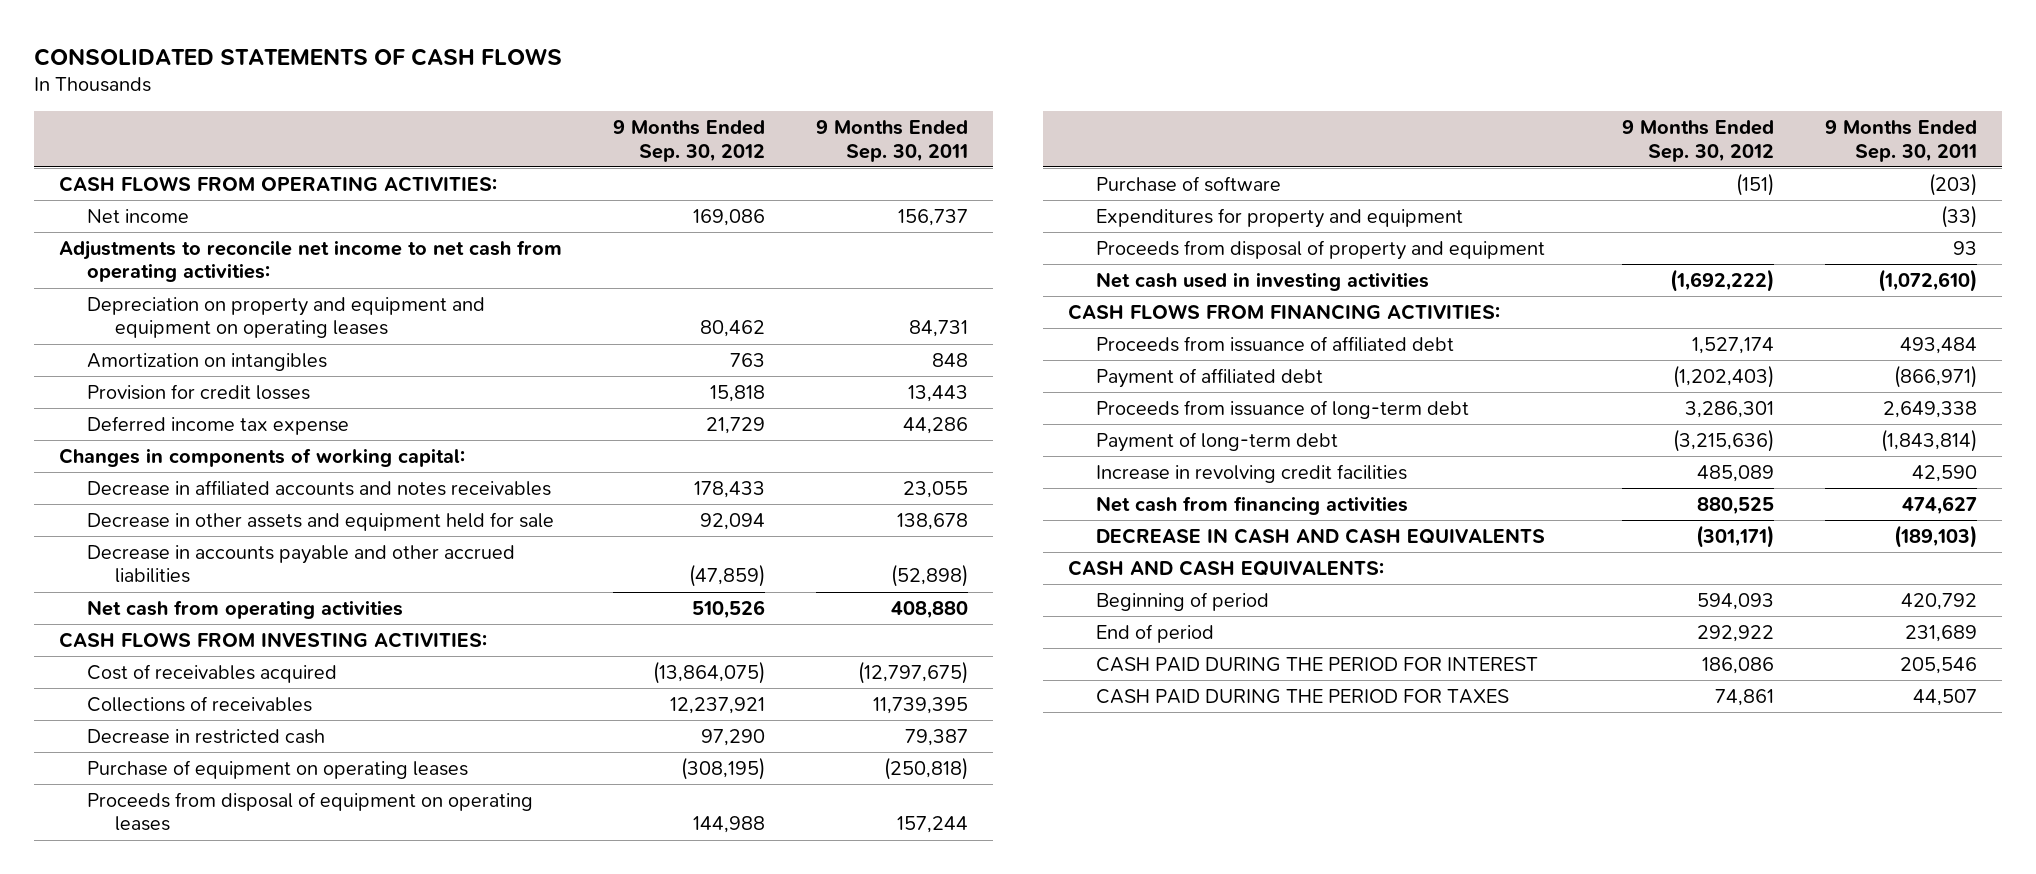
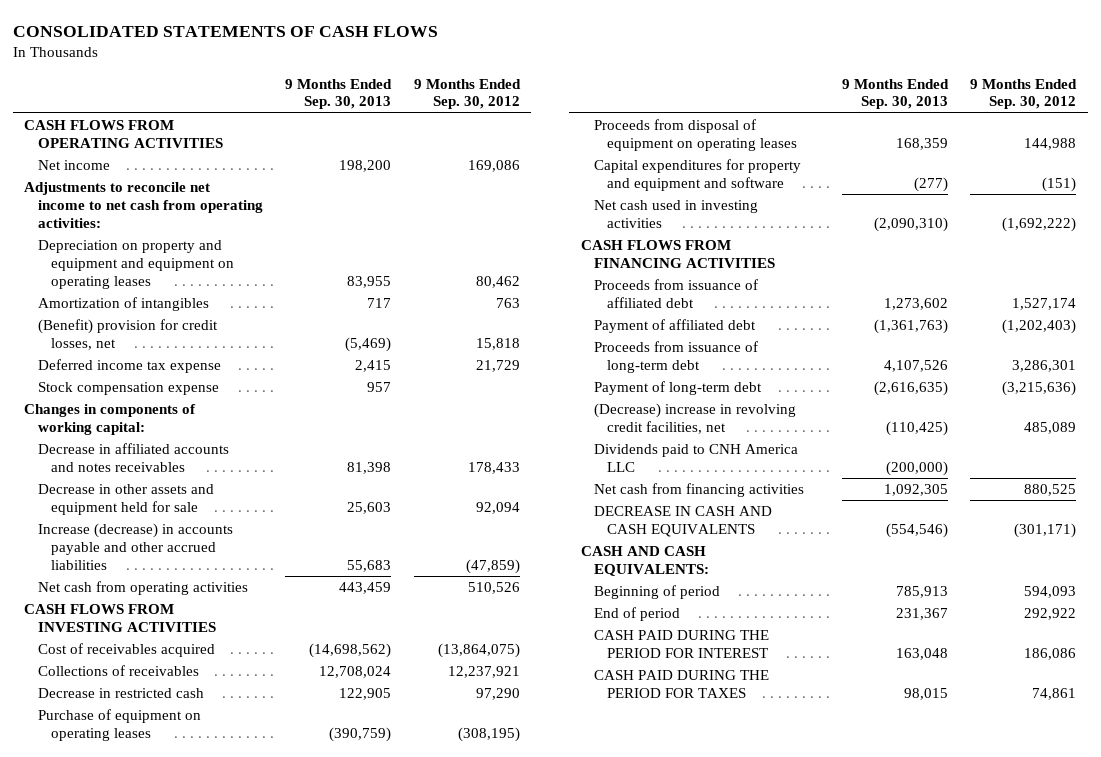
- | 9 Months Ended Sep. 30, 2012 | 9 Months Ended Sep. 30, 2011
+ | 9 Months Ended Sep. 30, 2013 | 9 Months Ended Sep. 30, 2012
- CASH FLOWS FROM OPERATING ACTIVITIES:
+ CASH FLOWS FROM OPERATING ACTIVITIES
- Amortization on intangibles | 763 | 848
- Provision for credit losses | 15,818 | 13,443
+ Amortization of intangibles | 717 | 763
+ (Benefit) provision for credit losses, net | (5,469) | 15,818
+ Stock compensation expense | 957 |
- Decrease in accounts payable and other accrued liabilities | (47,859) | (52,898)
+ Increase (decrease) in accounts payable and other accrued liabilities | 55,683 | (47,859)
- CASH FLOWS FROM INVESTING ACTIVITIES:
+ CASH FLOWS FROM INVESTING ACTIVITIES
- Purchase of software | (151) | (203)
- Expenditures for property and equipment | | (33)
- Proceeds from disposal of property and equipment | | 93
+ Capital expenditures for property and equipment and software | (277) | (151)
- CASH FLOWS FROM FINANCING ACTIVITIES:
+ CASH FLOWS FROM FINANCING ACTIVITIES
- Increase in revolving credit facilities | 485,089 | 42,590
+ (Decrease) increase in revolving credit facilities, net | (110,425) | 485,089
+ Dividends paid to CNH America LLC | (200,000) |

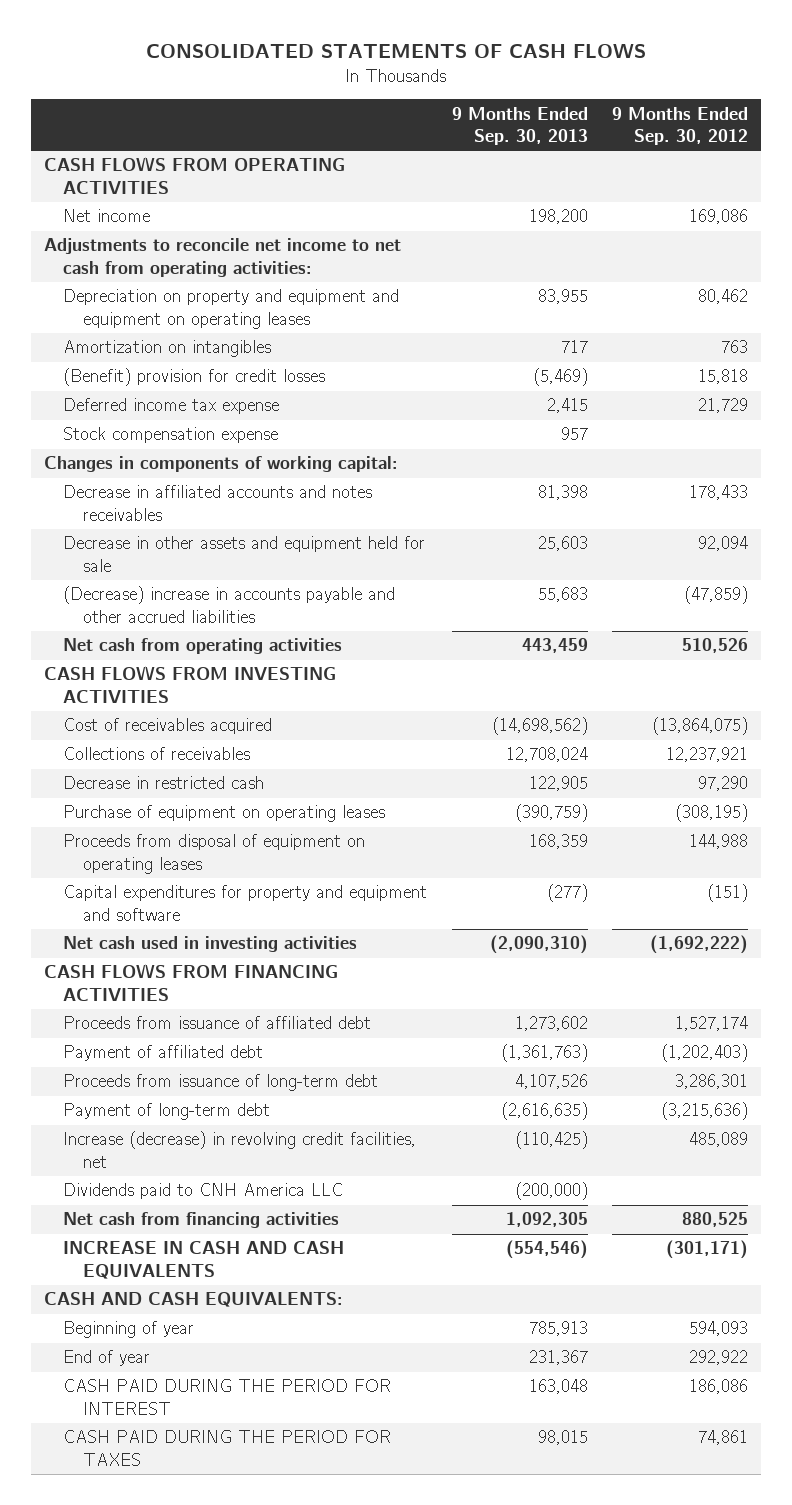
- Amortization of intangibles | 717 | 763
- (Benefit) provision for credit losses, net | (5,469) | 15,818
+ Amortization on intangibles | 717 | 763
+ (Benefit) provision for credit losses | (5,469) | 15,818
- Increase (decrease) in accounts payable and other accrued liabilities | 55,683 | (47,859)
+ (Decrease) increase in accounts payable and other accrued liabilities | 55,683 | (47,859)
- (Decrease) increase in revolving credit facilities, net | (110,425) | 485,089
+ Increase (decrease) in revolving credit facilities, net | (110,425) | 485,089
- DECREASE IN CASH AND CASH EQUIVALENTS | (554,546) | (301,171)
+ INCREASE IN CASH AND CASH EQUIVALENTS | (554,546) | (301,171)
- Beginning of period | 785,913 | 594,093
- End of period | 231,367 | 292,922
+ Beginning of year | 785,913 | 594,093
+ End of year | 231,367 | 292,922

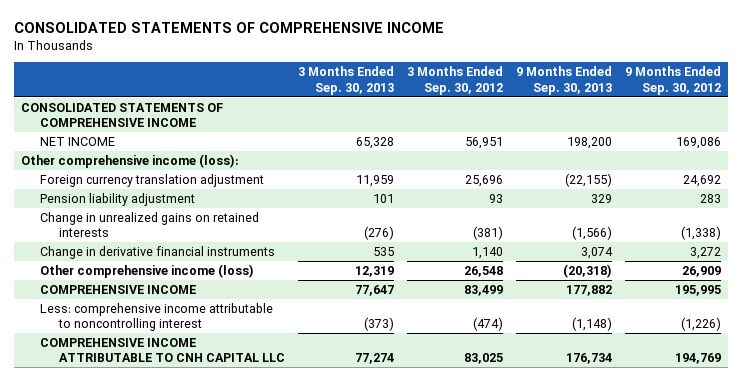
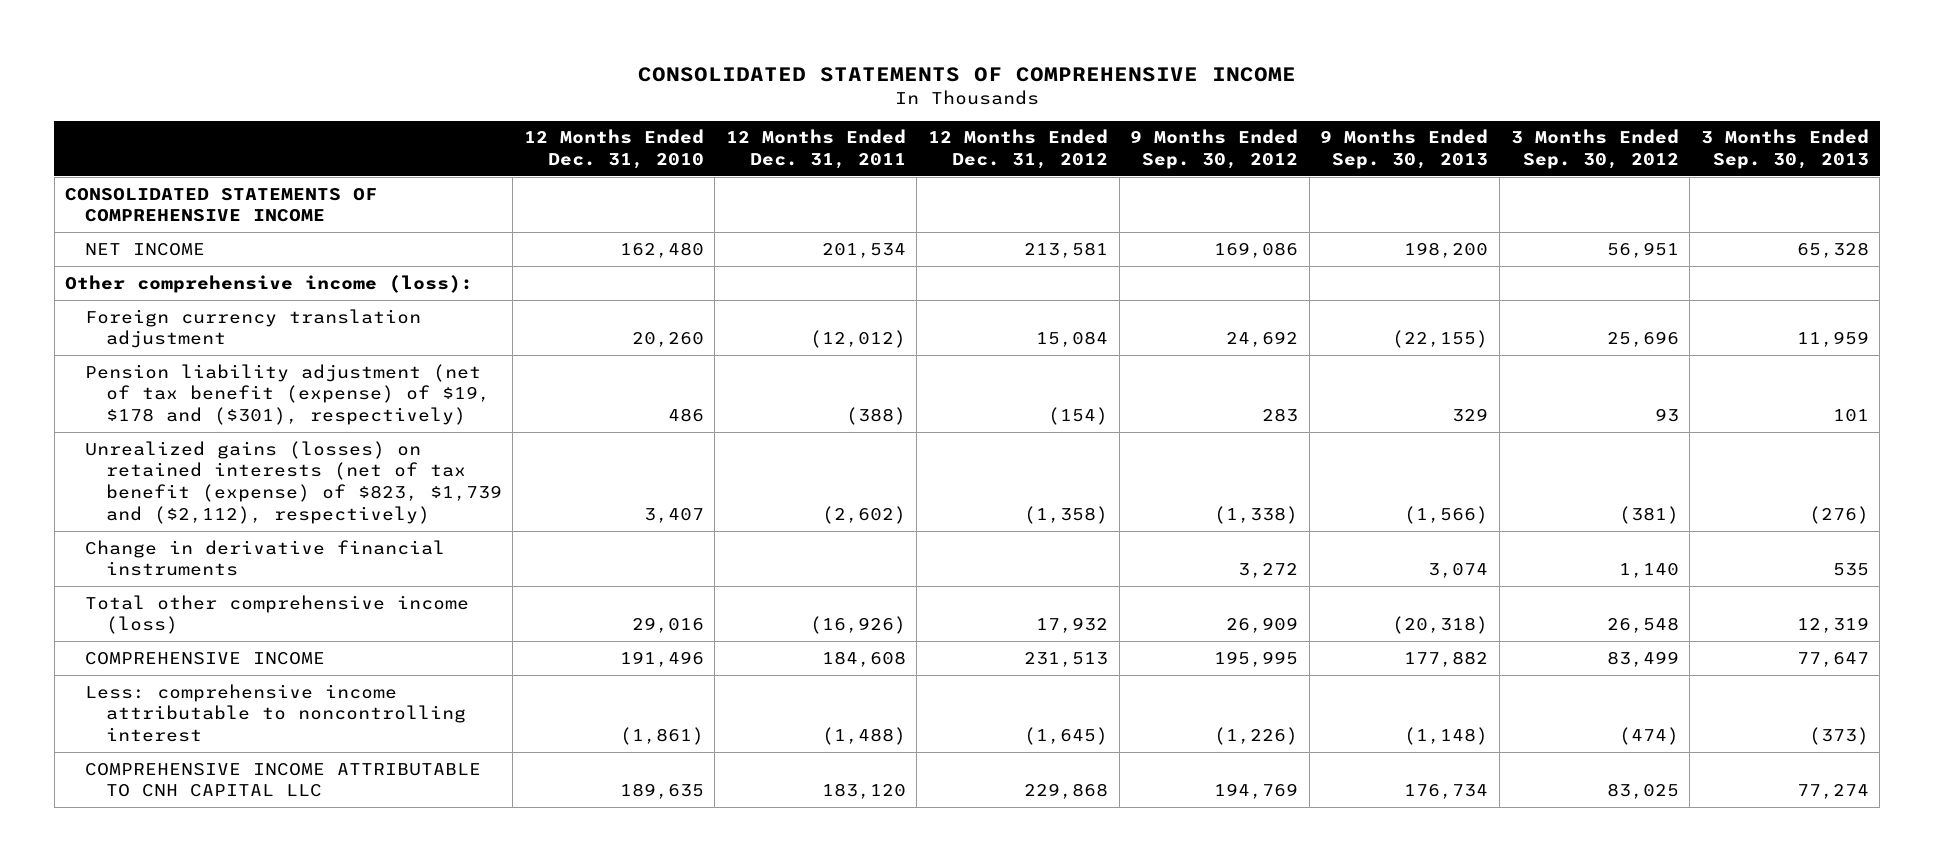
- | 3 Months Ended Sep. 30, 2013 | 3 Months Ended Sep. 30, 2012 | 9 Months Ended Sep. 30, 2013 | 9 Months Ended Sep. 30, 2012
+ | 12 Months Ended Dec. 31, 2010 | 12 Months Ended Dec. 31, 2011 | 12 Months Ended Dec. 31, 2012 | 9 Months Ended Sep. 30, 2012 | 9 Months Ended Sep. 30, 2013 | 3 Months Ended Sep. 30, 2012 | 3 Months Ended Sep. 30, 2013
- Pension liability adjustment | 101 | 93 | 329 | 283
- Change in unrealized gains on retained interests | (276) | (381) | (1,566) | (1,338)
+ Pension liability adjustment (net of tax benefit (expense) of $19, $178 and ($301), respectively) | 486 | (388) | (154) | 283 | 329 | 93 | 101
+ Unrealized gains (losses) on retained interests (net of tax benefit (expense) of $823, $1,739 and ($2,112), respectively) | 3,407 | (2,602) | (1,358) | (1,338) | (1,566) | (381) | (276)
- Other comprehensive income (loss) | 12,319 | 26,548 | (20,318) | 26,909
+ Total other comprehensive income (loss) | 29,016 | (16,926) | 17,932 | 26,909 | (20,318) | 26,548 | 12,319

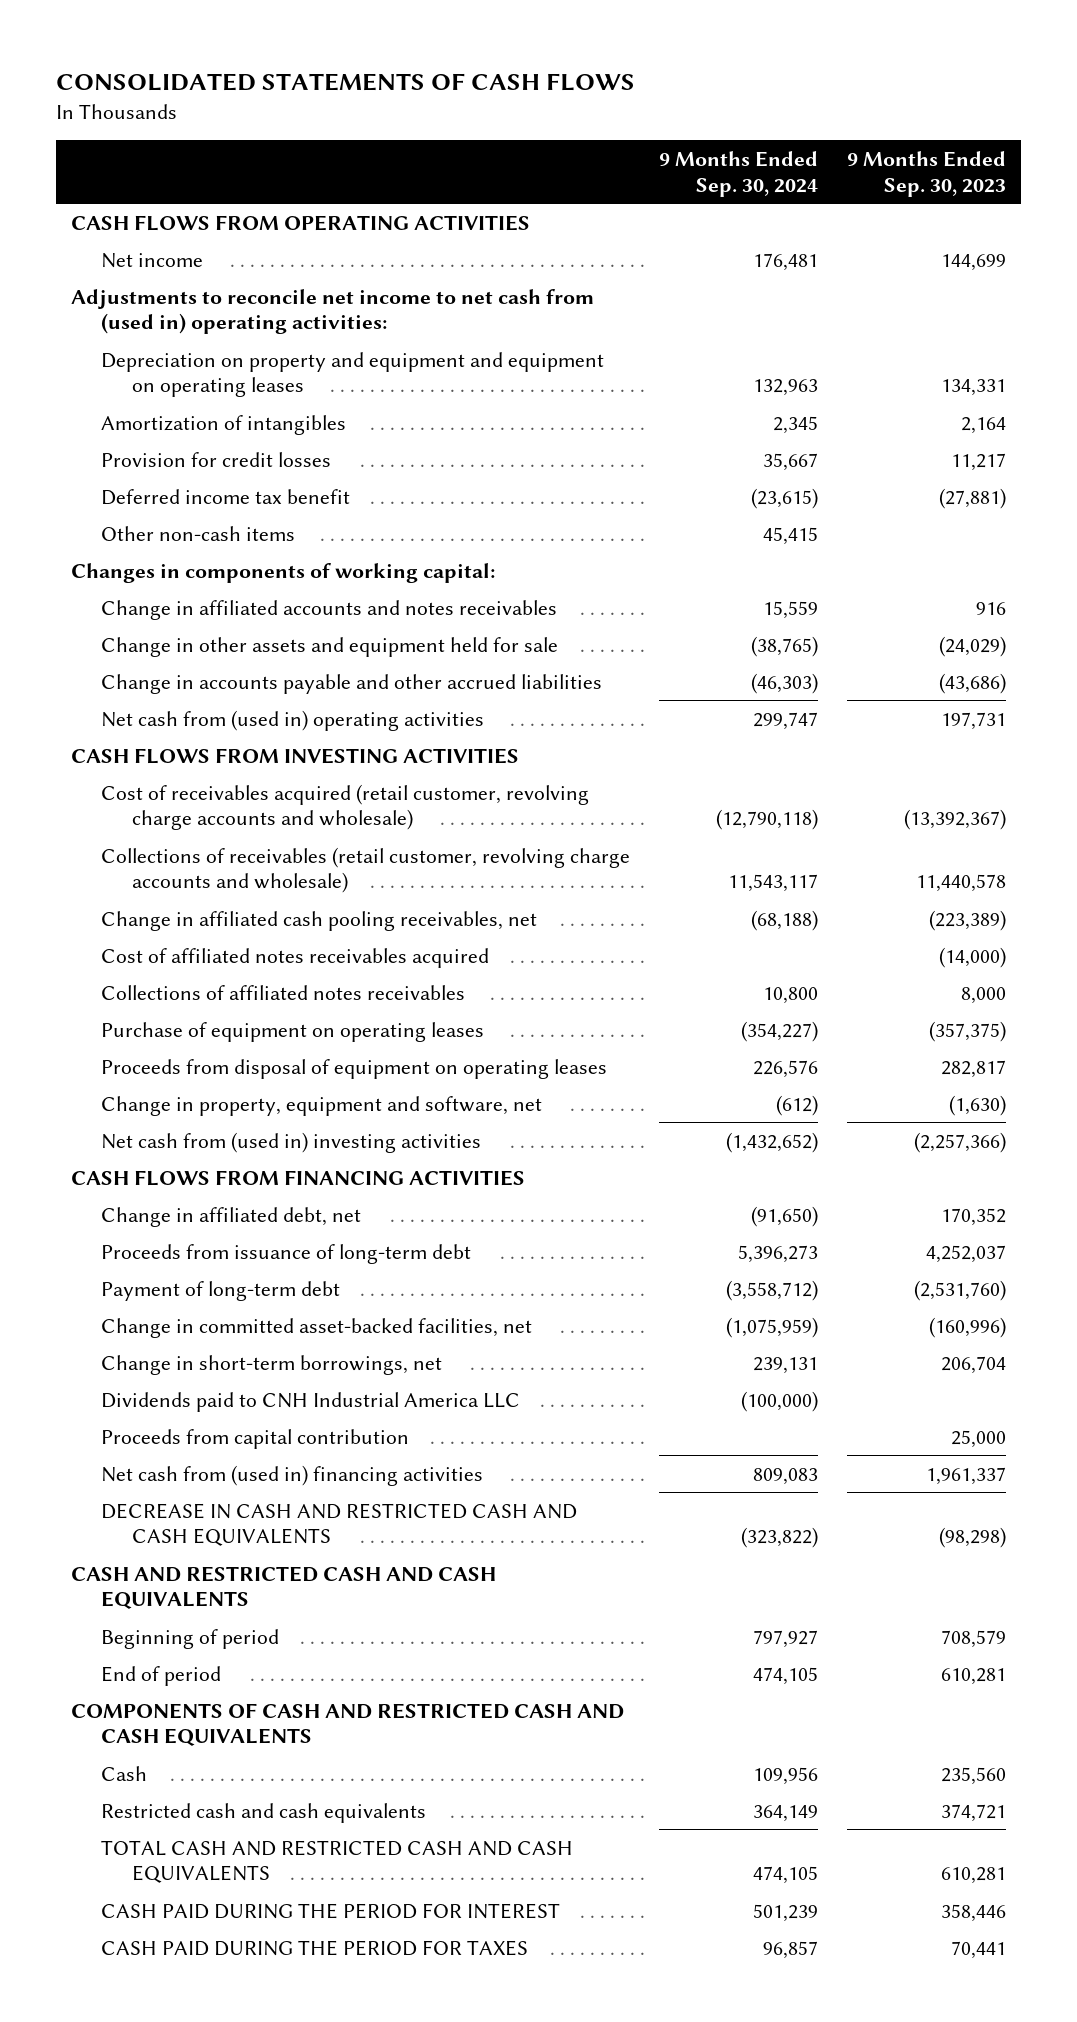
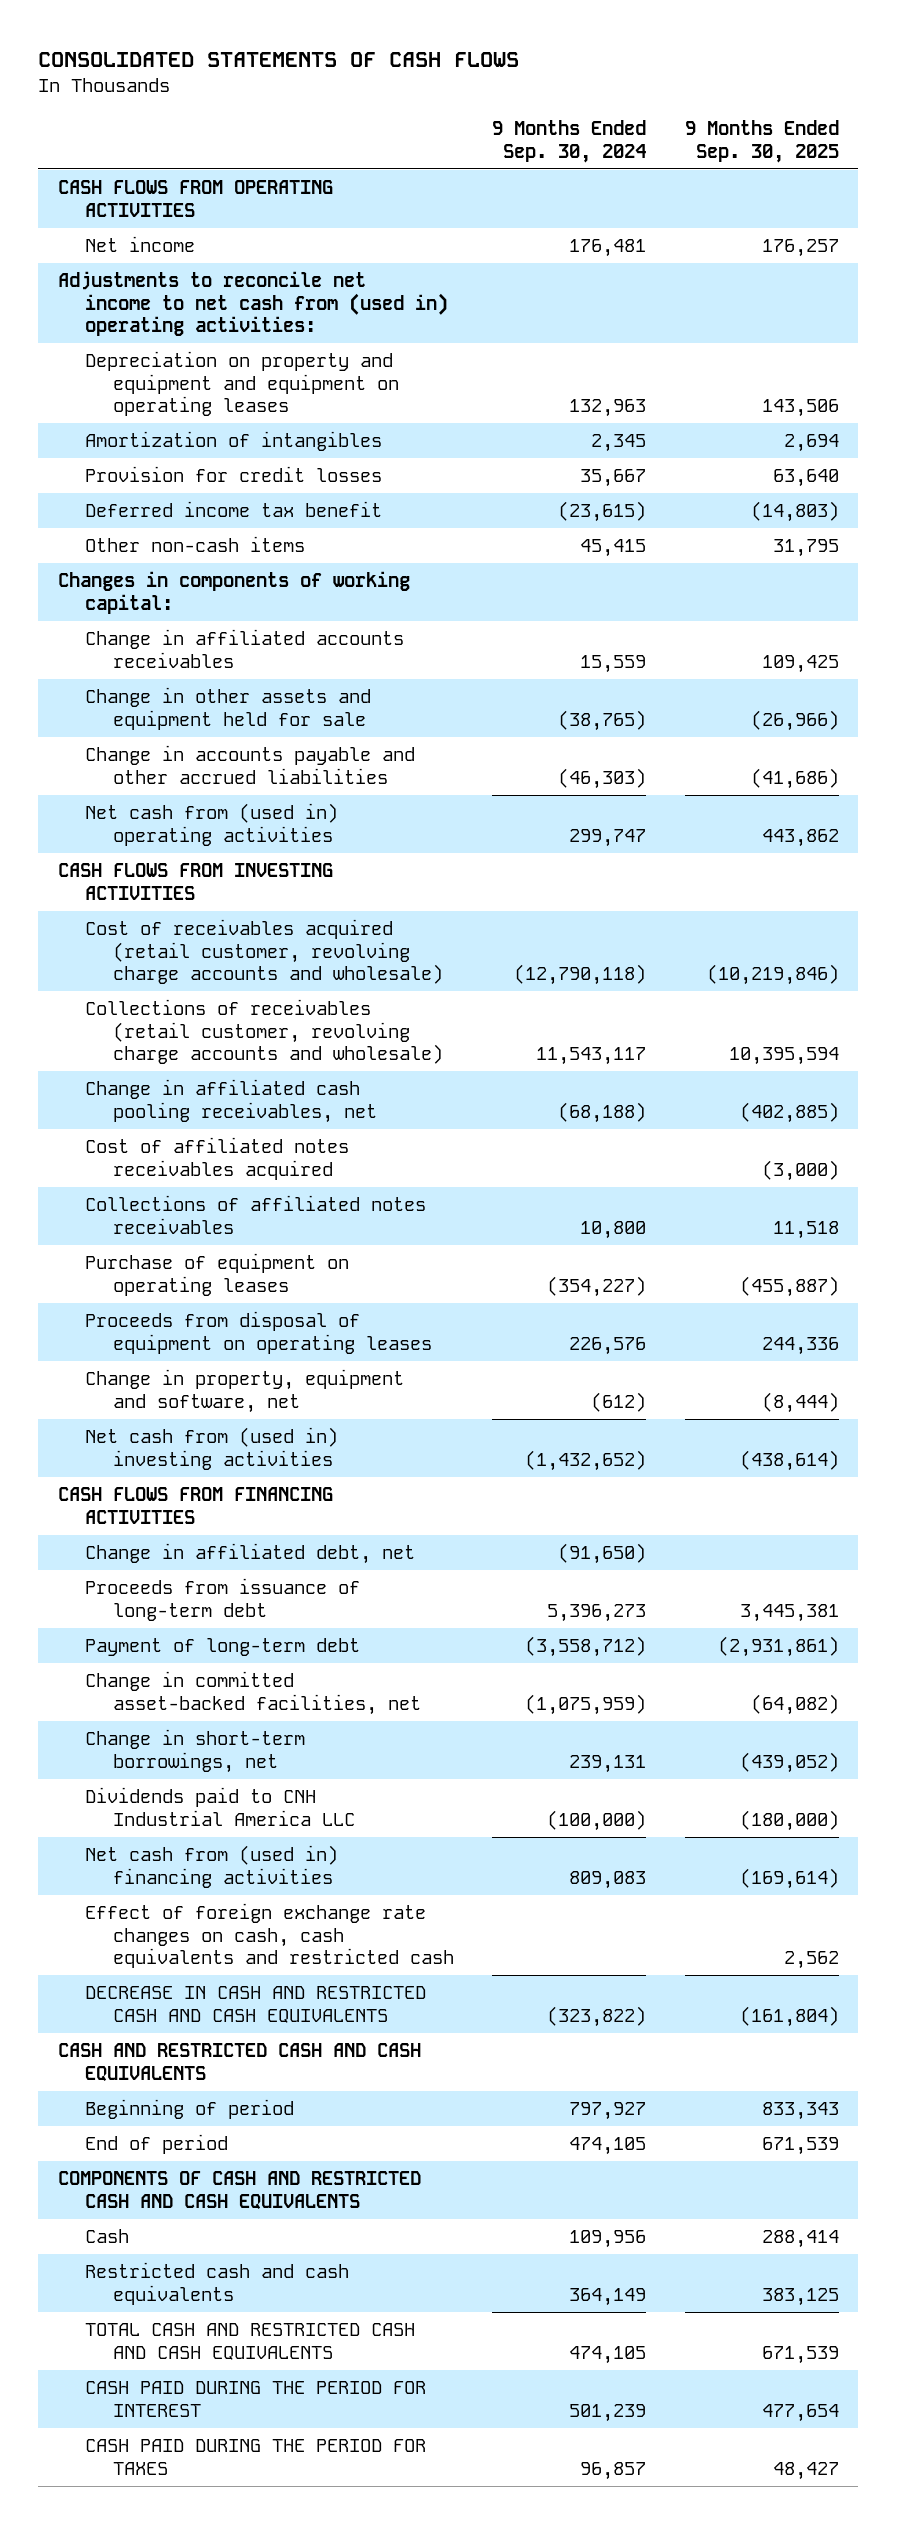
- | 9 Months Ended Sep. 30, 2024 | 9 Months Ended Sep. 30, 2023
+ | 9 Months Ended Sep. 30, 2024 | 9 Months Ended Sep. 30, 2025
- Change in affiliated accounts and notes receivables | 15,559 | 916
+ Change in affiliated accounts receivables | 15,559 | 109,425
- Proceeds from capital contribution | | 25,000
+ Effect of foreign exchange rate changes on cash, cash equivalents and restricted cash | | 2,562

